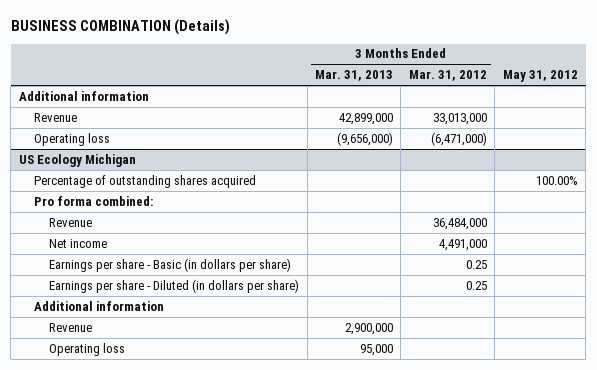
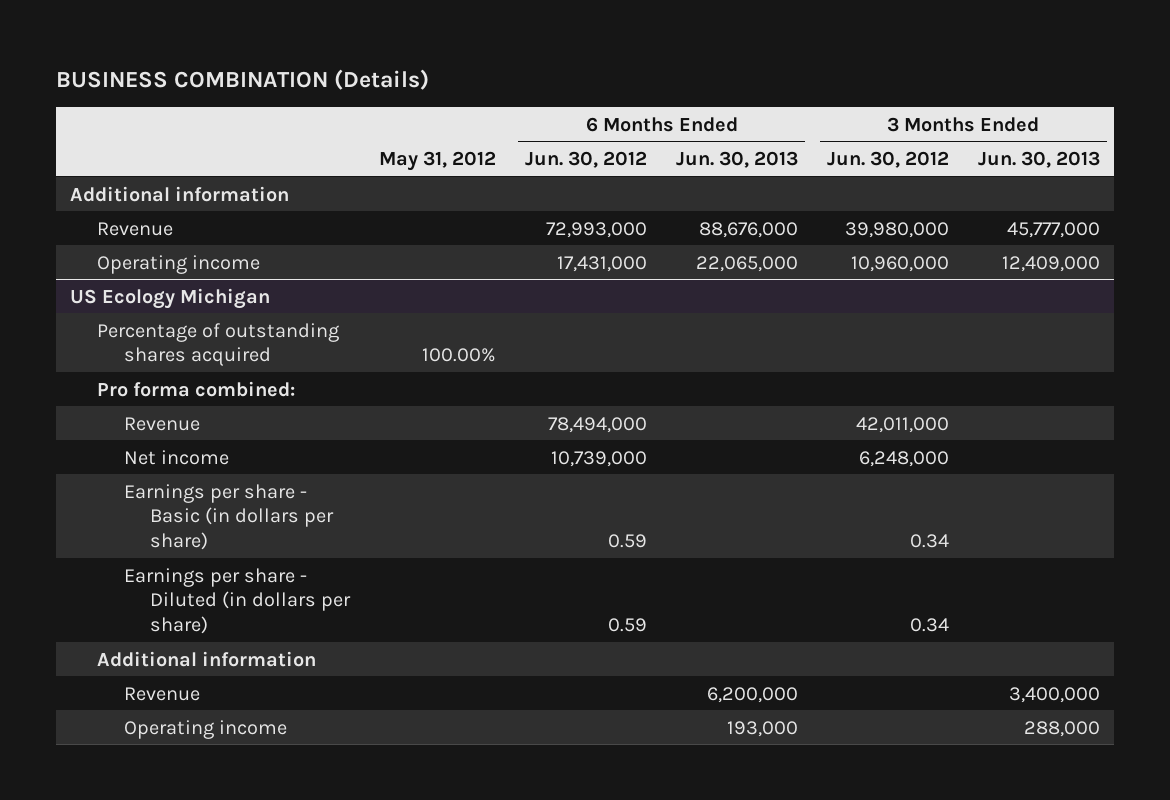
- | 3 Months Ended Mar. 31, 2013 | 3 Months Ended Mar. 31, 2012 | May 31, 2012
+ | May 31, 2012 | 6 Months Ended Jun. 30, 2012 | 6 Months Ended Jun. 30, 2013 | 3 Months Ended Jun. 30, 2012 | 3 Months Ended Jun. 30, 2013
- Operating loss | (9,656,000) | (6,471,000) |
+ Operating income | | 17,431,000 | 22,065,000 | 10,960,000 | 12,409,000
@ US Ecology Michigan
- Operating loss | 95,000 | |
+ Operating income | | | 193,000 | | 288,000

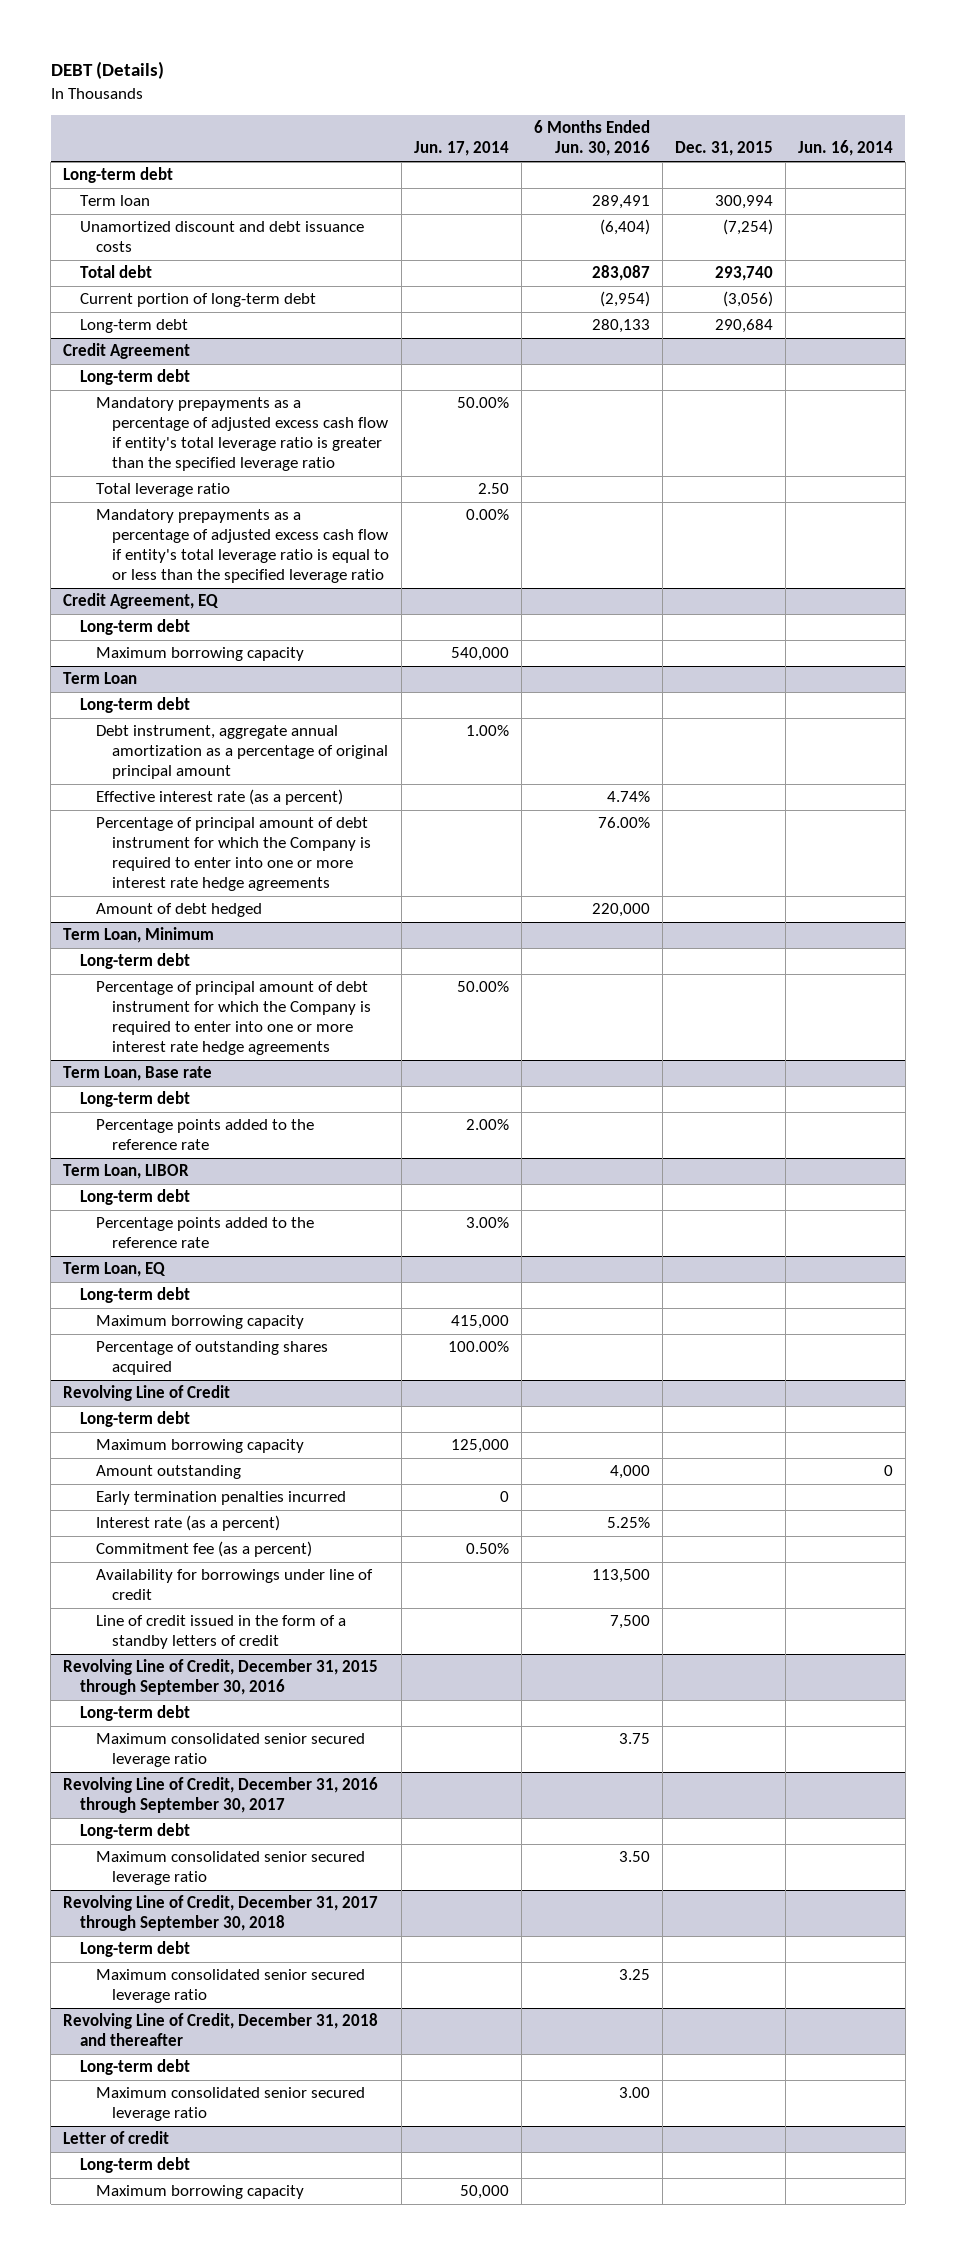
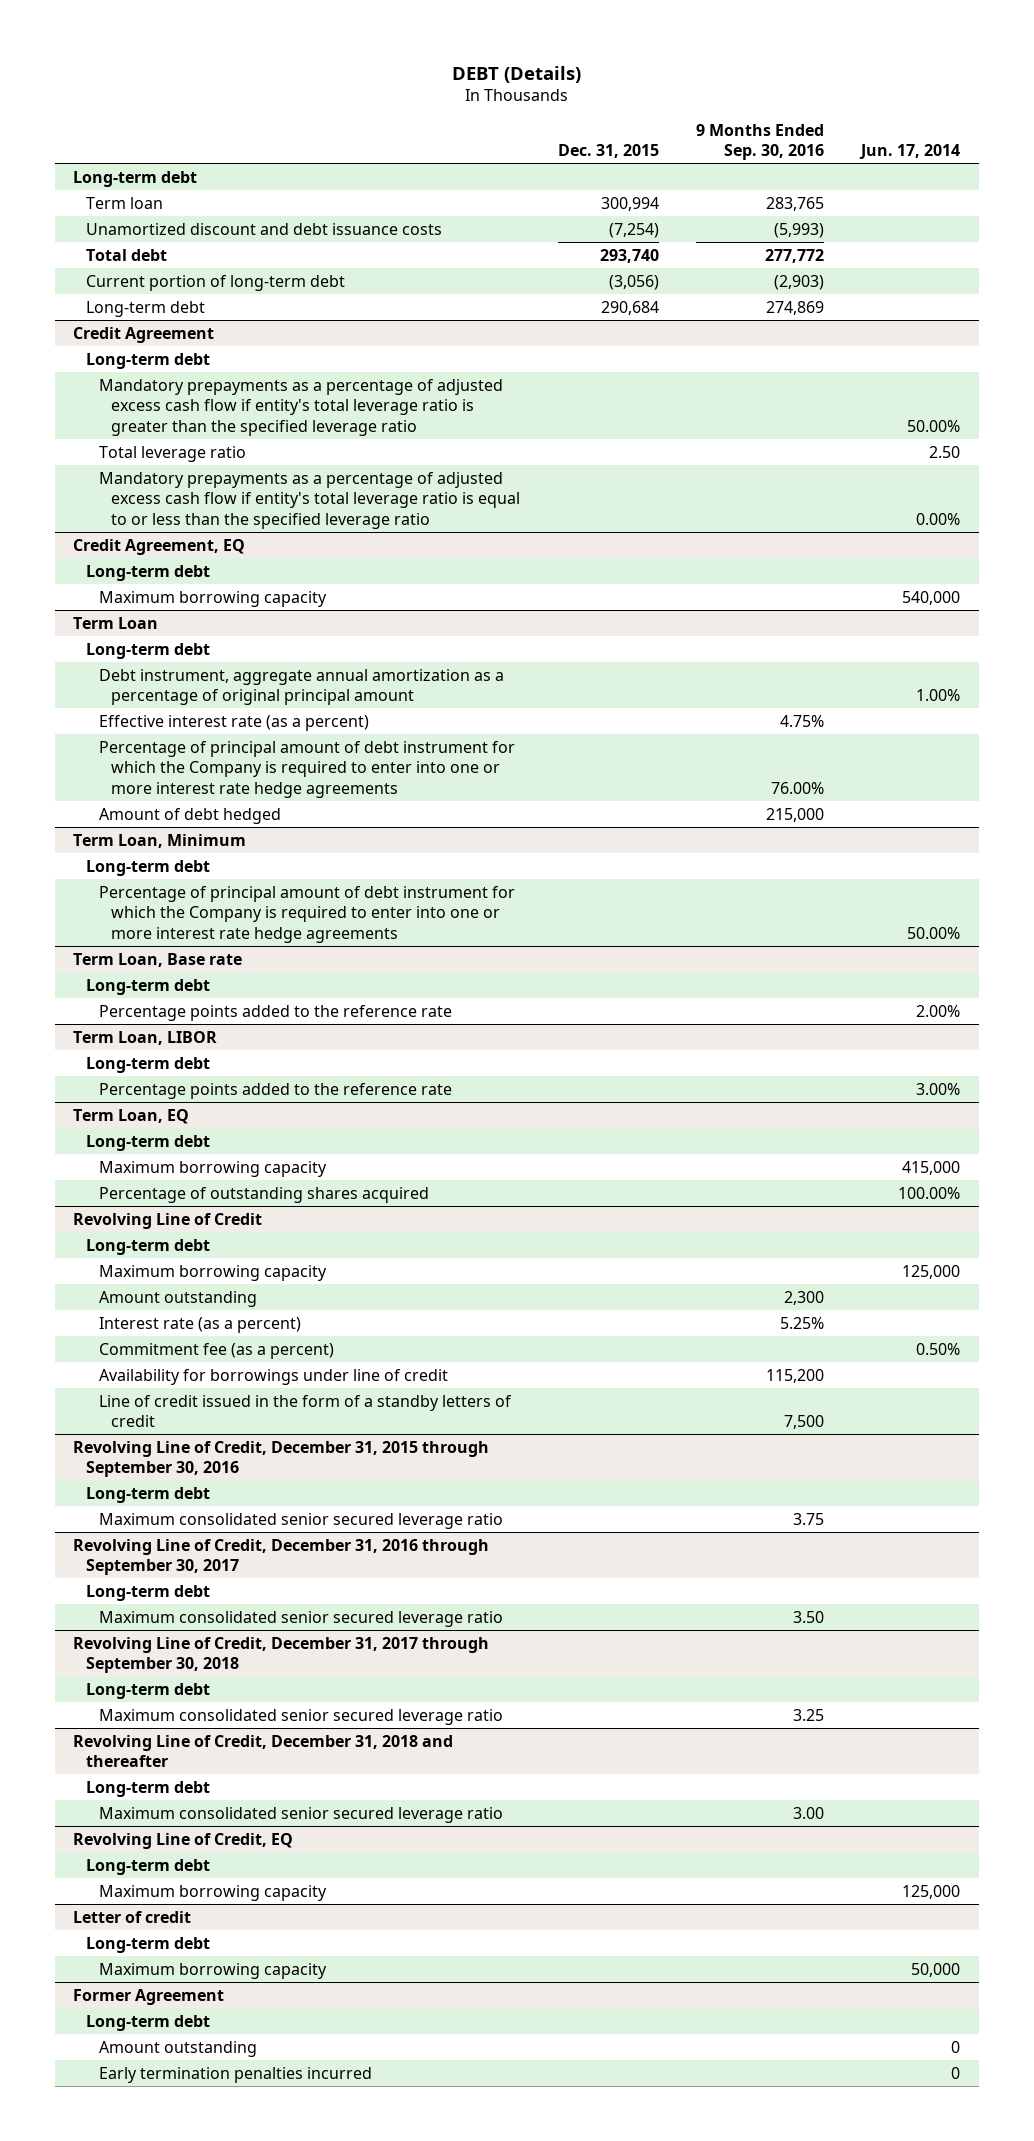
- | Jun. 17, 2014 | 6 Months Ended Jun. 30, 2016 | Dec. 31, 2015 | Jun. 16, 2014
+ | Dec. 31, 2015 | 9 Months Ended Sep. 30, 2016 | Jun. 17, 2014
@ Revolving Line of Credit
- Early termination penalties incurred | 0 | | |
+ Revolving Line of Credit, EQ
+ Long-term debt
+ Maximum borrowing capacity | | | 125,000
+ Former Agreement
+ Long-term debt
+ Amount outstanding | | | 0
+ Early termination penalties incurred | | | 0

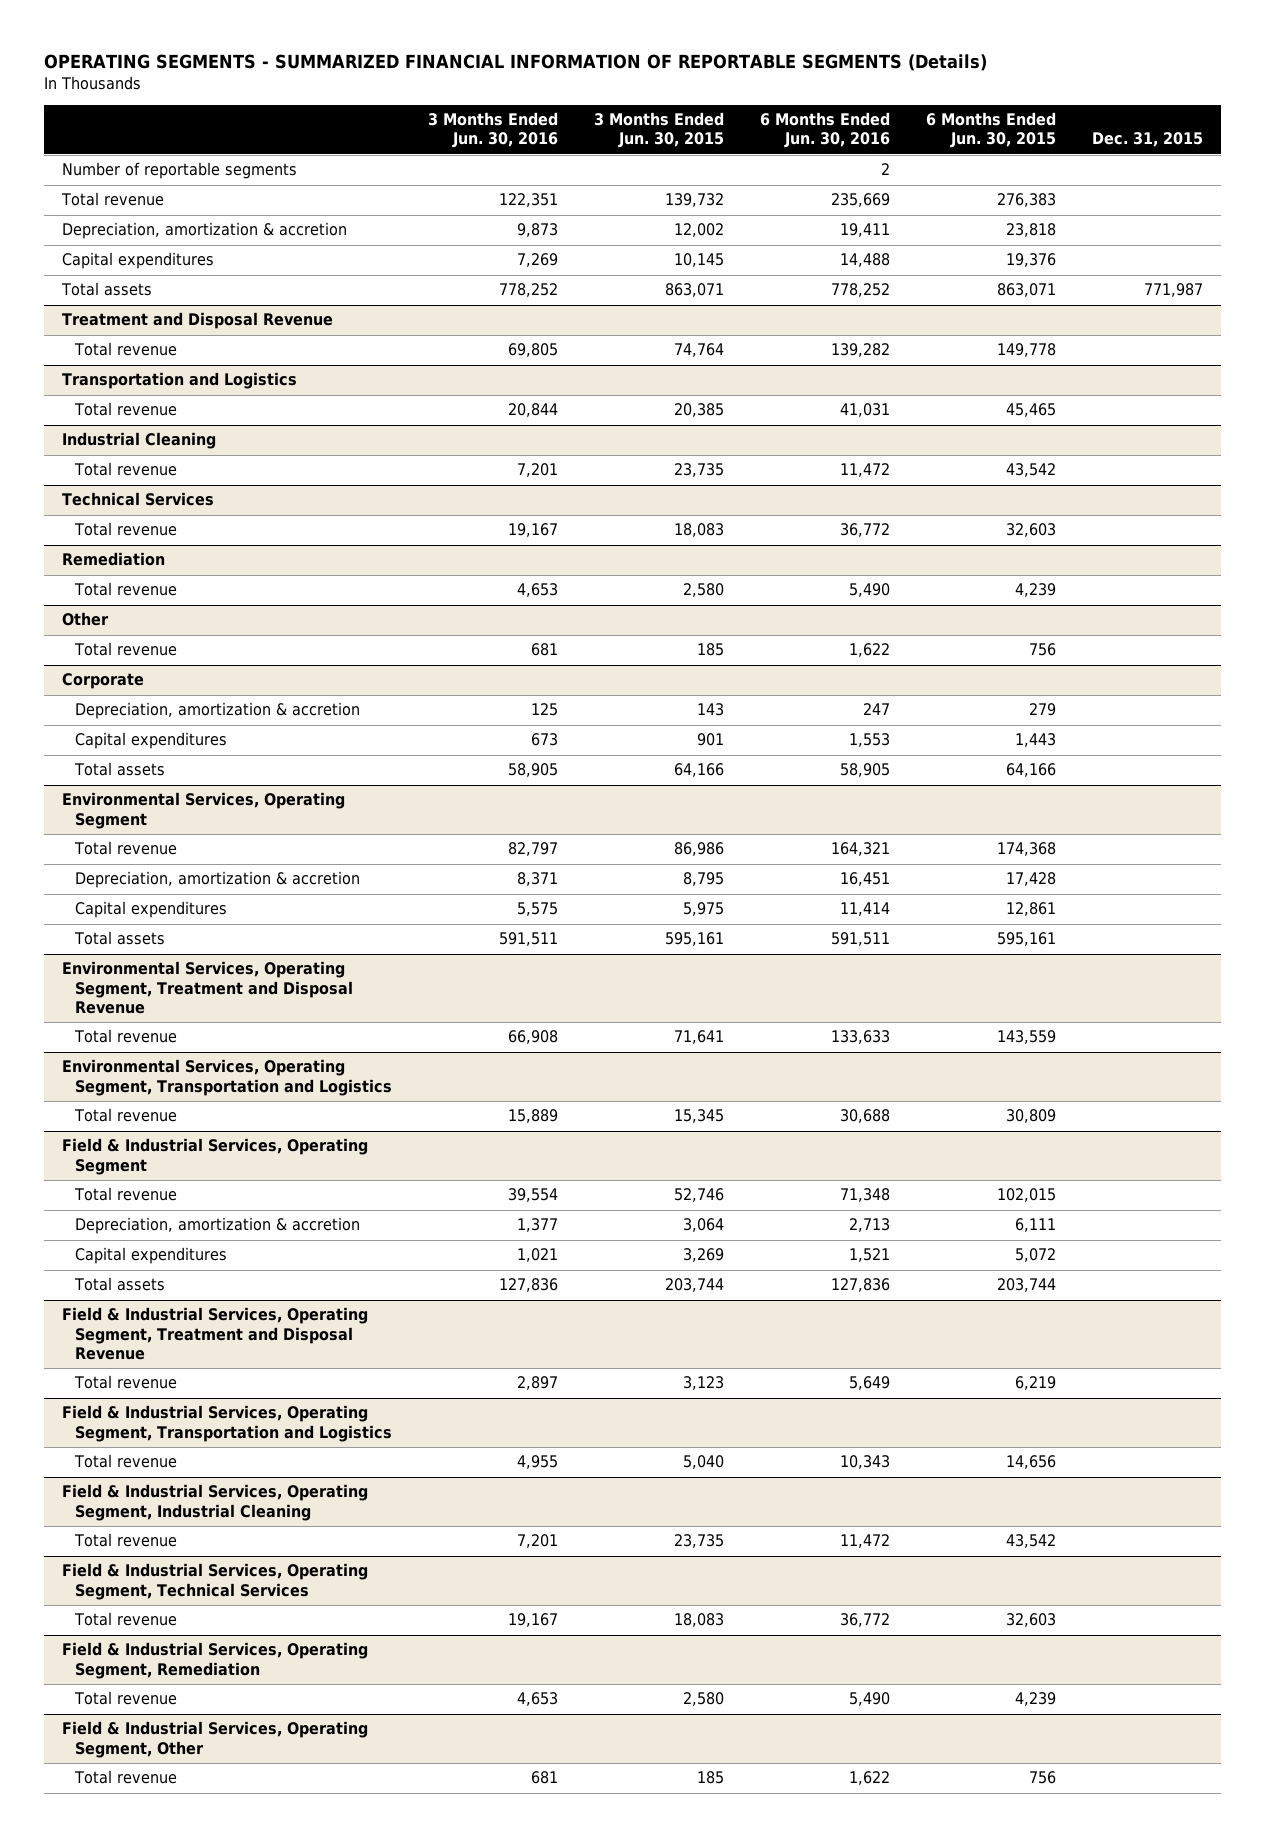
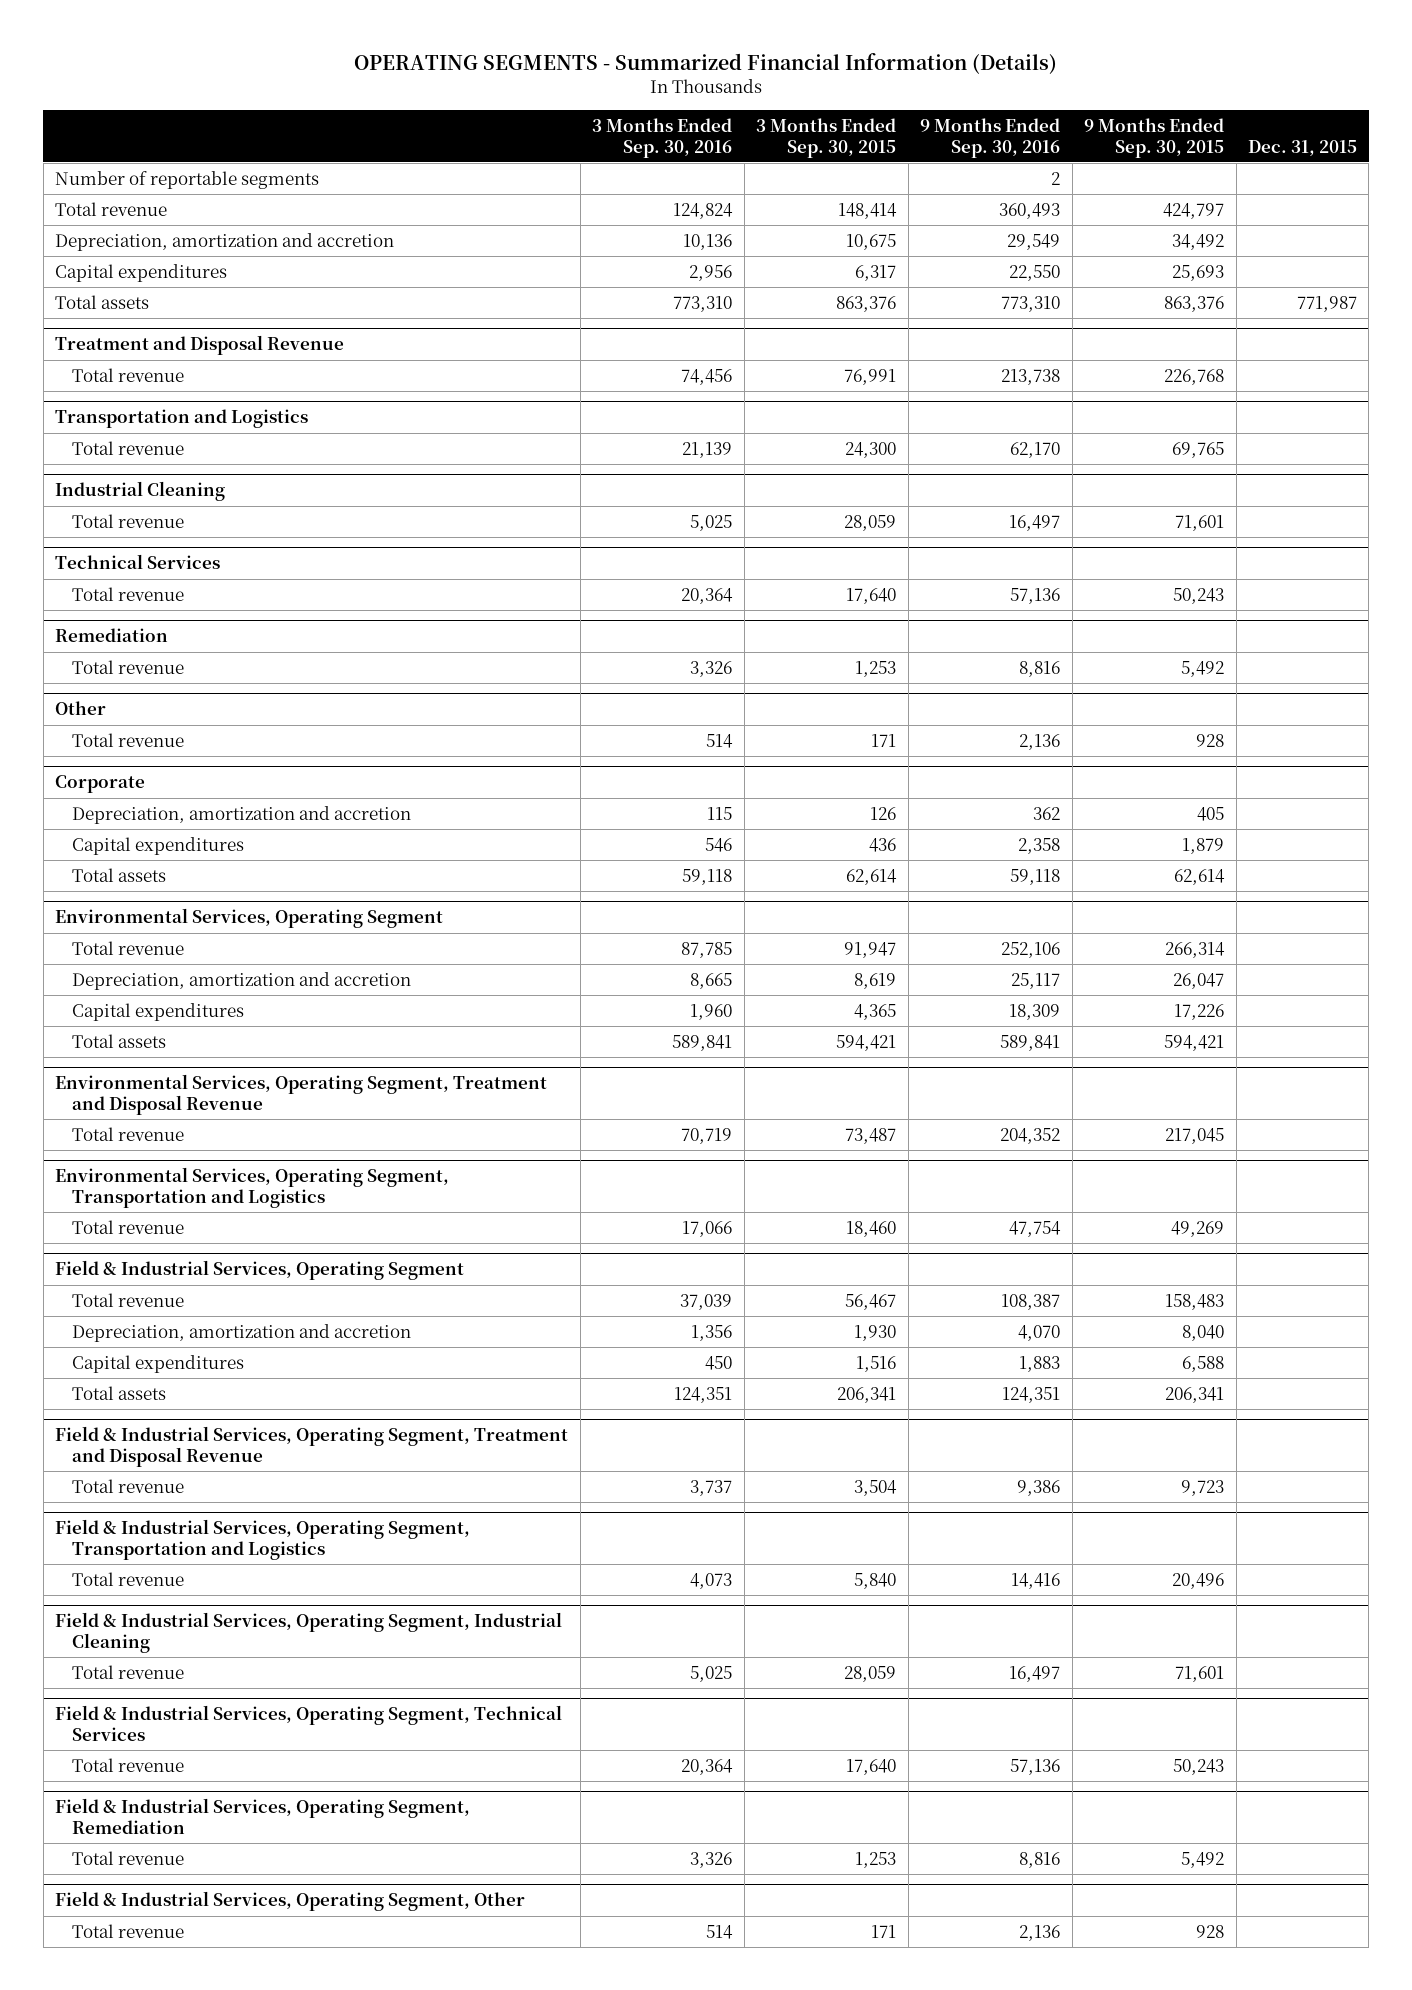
- OPERATING SEGMENTS - SUMMARIZED FINANCIAL INFORMATION OF REPORTABLE SEGMENTS (Details)
+ OPERATING SEGMENTS - Summarized Financial Information (Details)
- | 3 Months Ended Jun. 30, 2016 | 3 Months Ended Jun. 30, 2015 | 6 Months Ended Jun. 30, 2016 | 6 Months Ended Jun. 30, 2015 | Dec. 31, 2015
+ | 3 Months Ended Sep. 30, 2016 | 3 Months Ended Sep. 30, 2015 | 9 Months Ended Sep. 30, 2016 | 9 Months Ended Sep. 30, 2015 | Dec. 31, 2015
- Depreciation, amortization & accretion | 9,873 | 12,002 | 19,411 | 23,818 |
+ Depreciation, amortization and accretion | 10,136 | 10,675 | 29,549 | 34,492 |
@ Corporate
- Depreciation, amortization & accretion | 125 | 143 | 247 | 279 |
+ Depreciation, amortization and accretion | 115 | 126 | 362 | 405 |
@ Environmental Services, Operating Segment
- Depreciation, amortization & accretion | 8,371 | 8,795 | 16,451 | 17,428 |
+ Depreciation, amortization and accretion | 8,665 | 8,619 | 25,117 | 26,047 |
@ Field & Industrial Services, Operating Segment
- Depreciation, amortization & accretion | 1,377 | 3,064 | 2,713 | 6,111 |
+ Depreciation, amortization and accretion | 1,356 | 1,930 | 4,070 | 8,040 |

